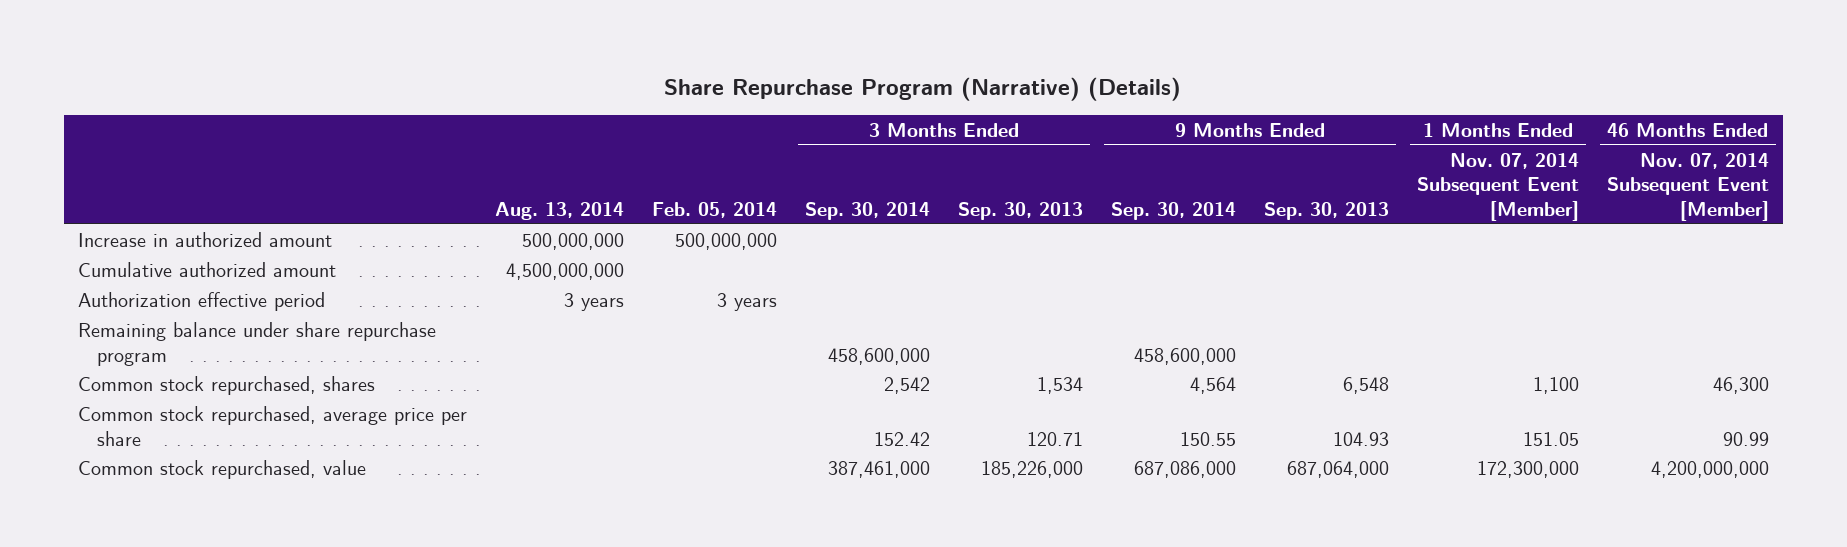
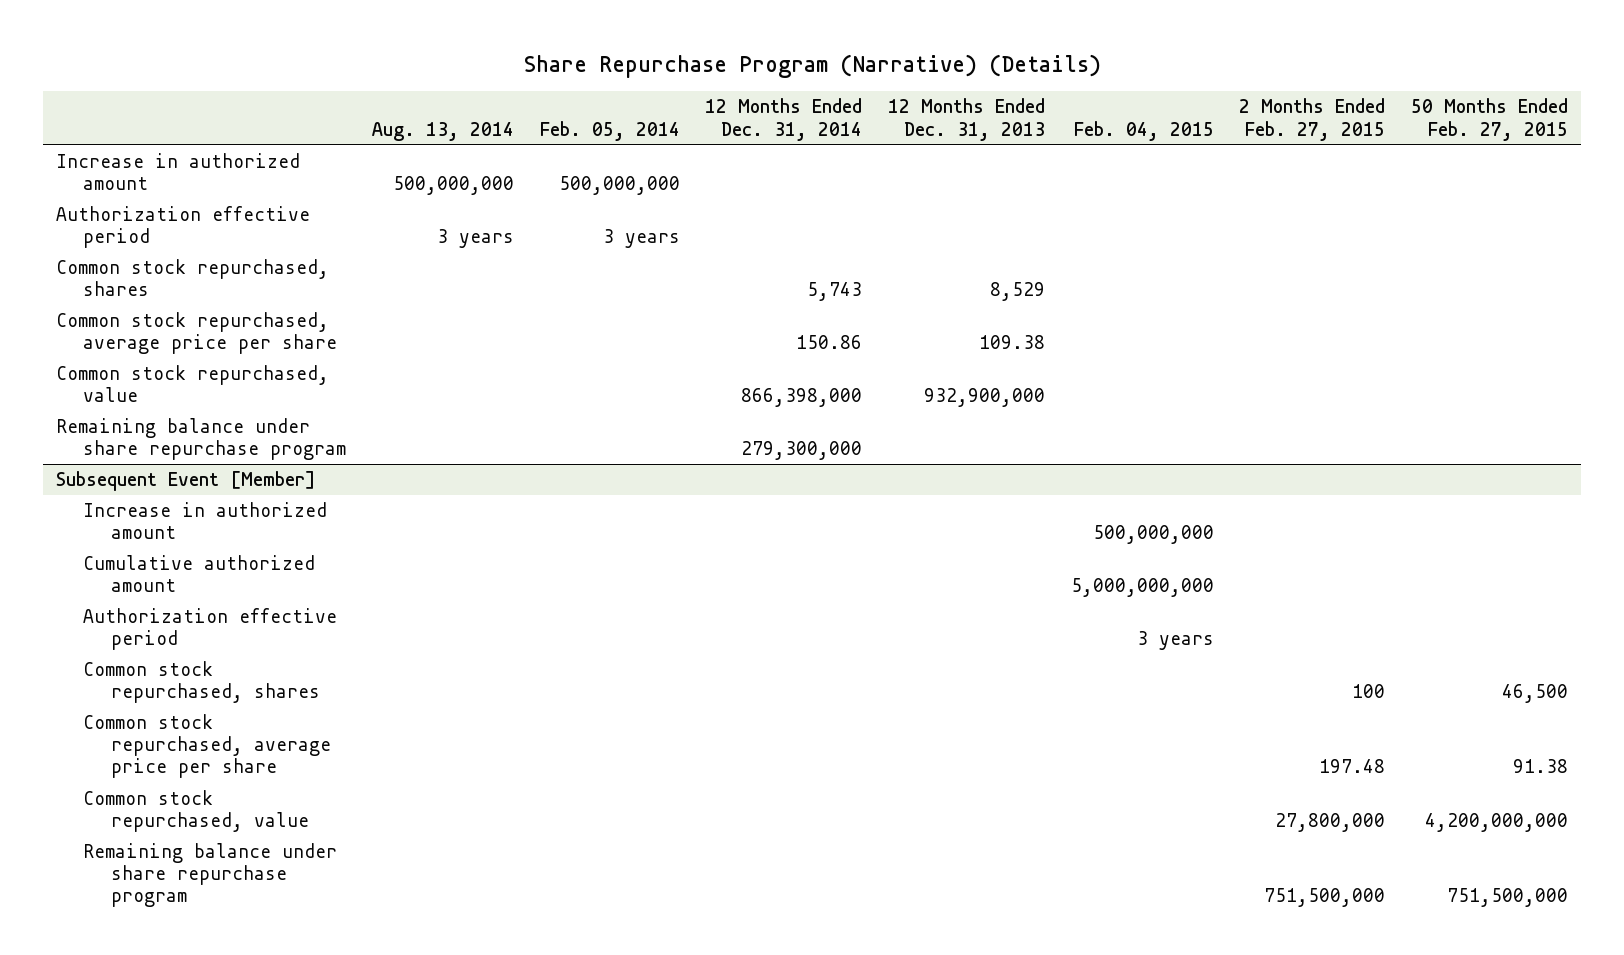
- | Aug. 13, 2014 | Feb. 05, 2014 | 3 Months Ended Sep. 30, 2014 | 3 Months Ended Sep. 30, 2013 | 9 Months Ended Sep. 30, 2014 | 9 Months Ended Sep. 30, 2013 | 1 Months Ended Nov. 07, 2014 Subsequent Event [Member] | 46 Months Ended Nov. 07, 2014 Subsequent Event [Member]
+ | Aug. 13, 2014 | Feb. 05, 2014 | 12 Months Ended Dec. 31, 2014 | 12 Months Ended Dec. 31, 2013 | Feb. 04, 2015 | 2 Months Ended Feb. 27, 2015 | 50 Months Ended Feb. 27, 2015
- Cumulative authorized amount | 4,500,000,000 | | | | | | |
moved down: Remaining balance under share repurchase program | | | 279,300,000 | | | |
+ Subsequent Event [Member]
+ Increase in authorized amount | | | | | 500,000,000 | |
+ Cumulative authorized amount | | | | | 5,000,000,000 | |
+ Authorization effective period | | | | | 3 years | |
+ Common stock repurchased, shares | | | | | | 100 | 46,500
+ Common stock repurchased, average price per share | | | | | | 197.48 | 91.38
+ Common stock repurchased, value | | | | | | 27,800,000 | 4,200,000,000
+ Remaining balance under share repurchase program | | | | | | 751,500,000 | 751,500,000

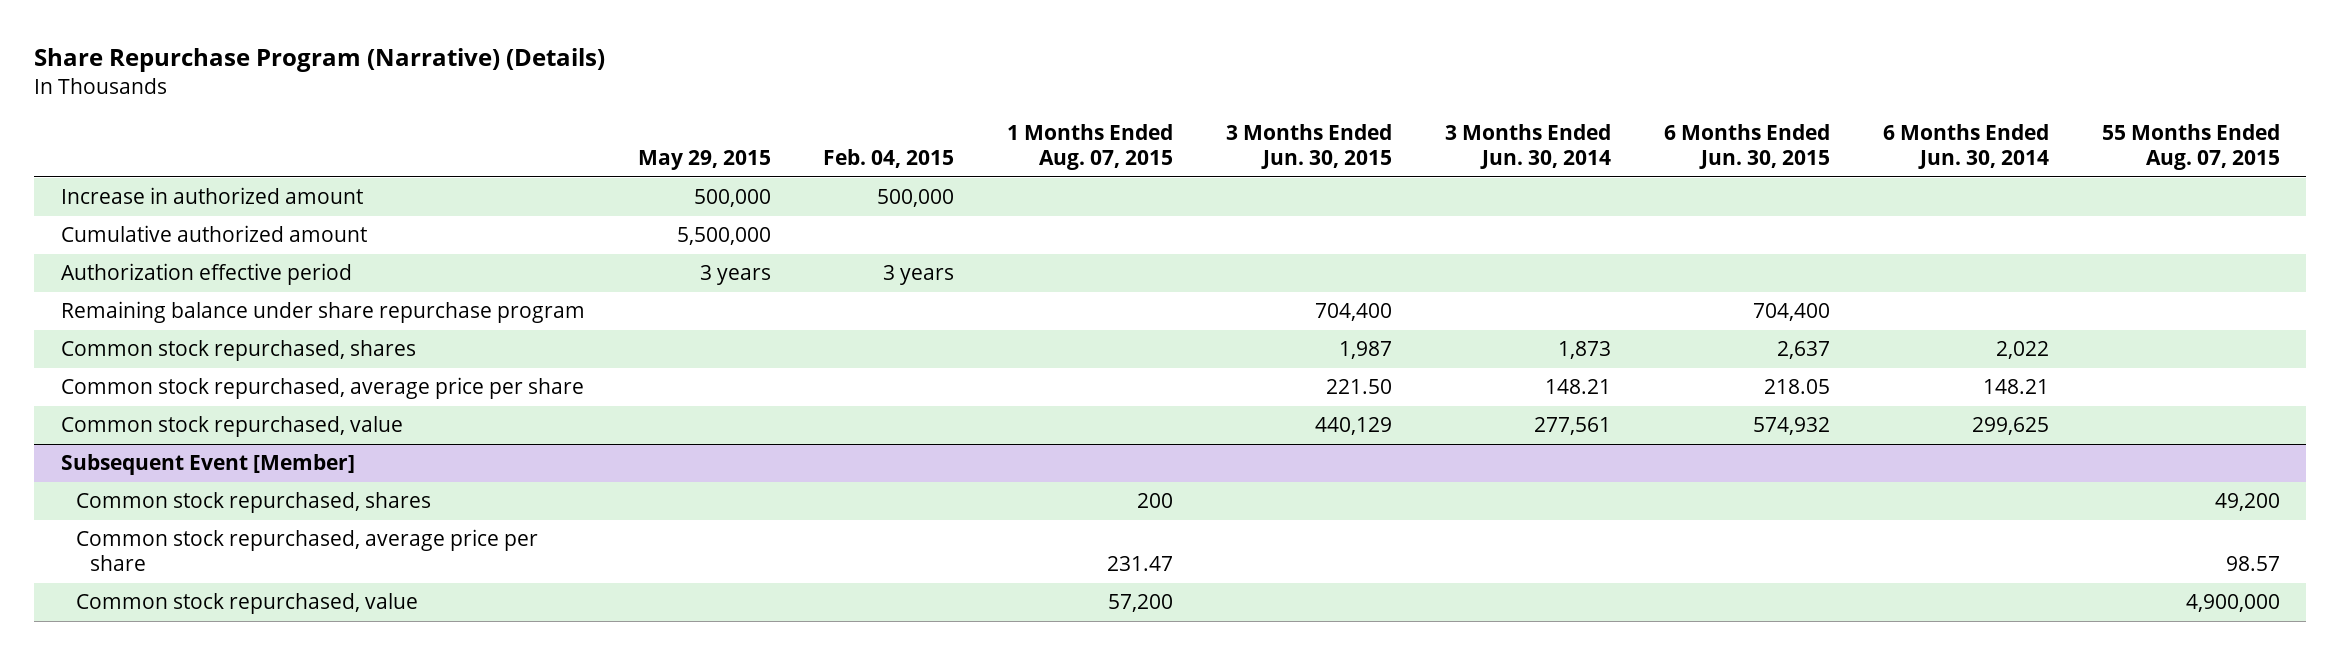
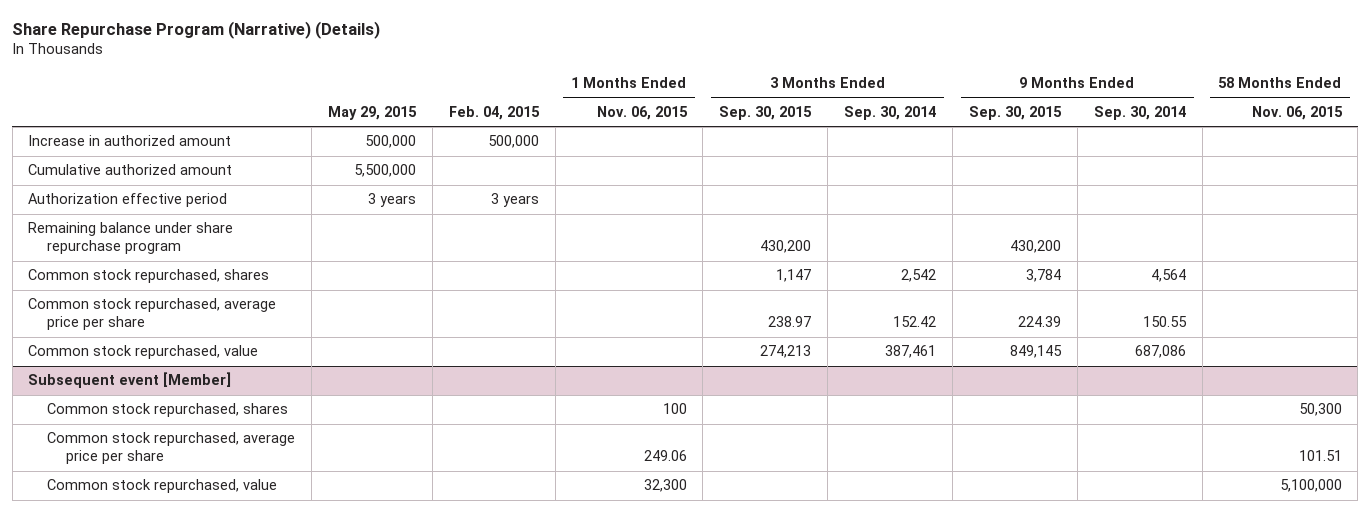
- | May 29, 2015 | Feb. 04, 2015 | 1 Months Ended Aug. 07, 2015 | 3 Months Ended Jun. 30, 2015 | 3 Months Ended Jun. 30, 2014 | 6 Months Ended Jun. 30, 2015 | 6 Months Ended Jun. 30, 2014 | 55 Months Ended Aug. 07, 2015
+ | May 29, 2015 | Feb. 04, 2015 | 1 Months Ended Nov. 06, 2015 | 3 Months Ended Sep. 30, 2015 | 3 Months Ended Sep. 30, 2014 | 9 Months Ended Sep. 30, 2015 | 9 Months Ended Sep. 30, 2014 | 58 Months Ended Nov. 06, 2015
- Subsequent Event [Member]
+ Subsequent event [Member]

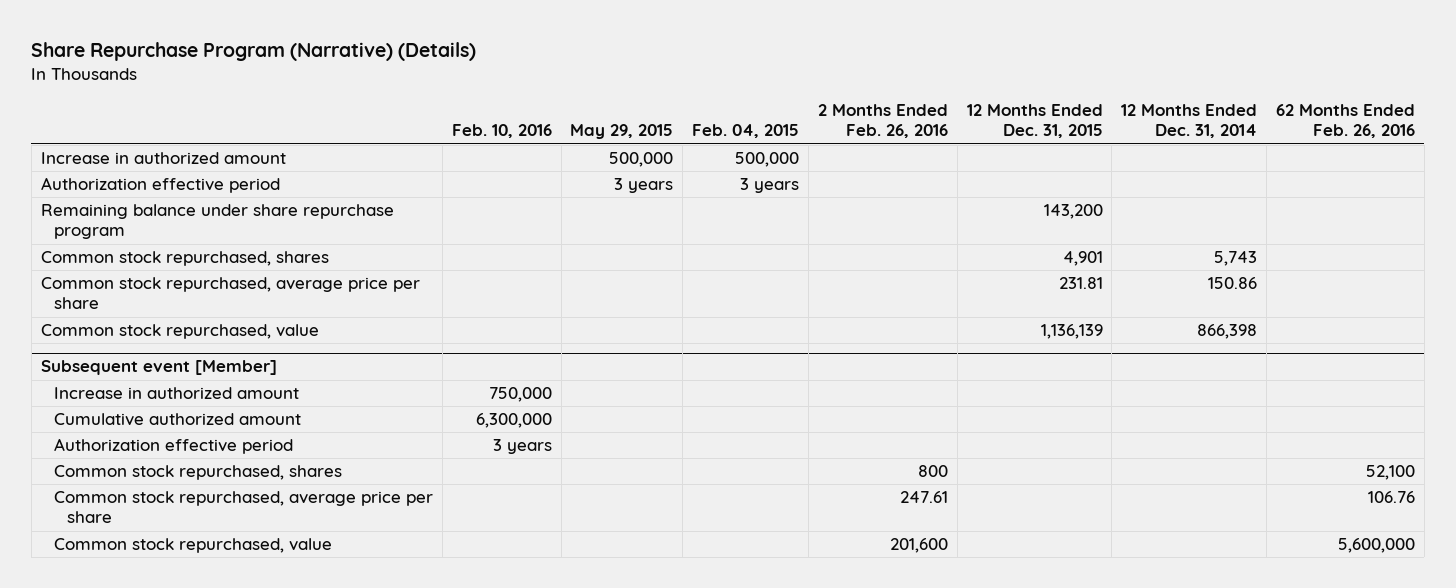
- | May 29, 2015 | Feb. 04, 2015 | 1 Months Ended Nov. 06, 2015 | 3 Months Ended Sep. 30, 2015 | 3 Months Ended Sep. 30, 2014 | 9 Months Ended Sep. 30, 2015 | 9 Months Ended Sep. 30, 2014 | 58 Months Ended Nov. 06, 2015
+ | Feb. 10, 2016 | May 29, 2015 | Feb. 04, 2015 | 2 Months Ended Feb. 26, 2016 | 12 Months Ended Dec. 31, 2015 | 12 Months Ended Dec. 31, 2014 | 62 Months Ended Feb. 26, 2016
- Cumulative authorized amount | 5,500,000 | | | | | | |
@ Subsequent event [Member]
+ Increase in authorized amount | 750,000 | | | | | |
+ Cumulative authorized amount | 6,300,000 | | | | | |
+ Authorization effective period | 3 years | | | | | |

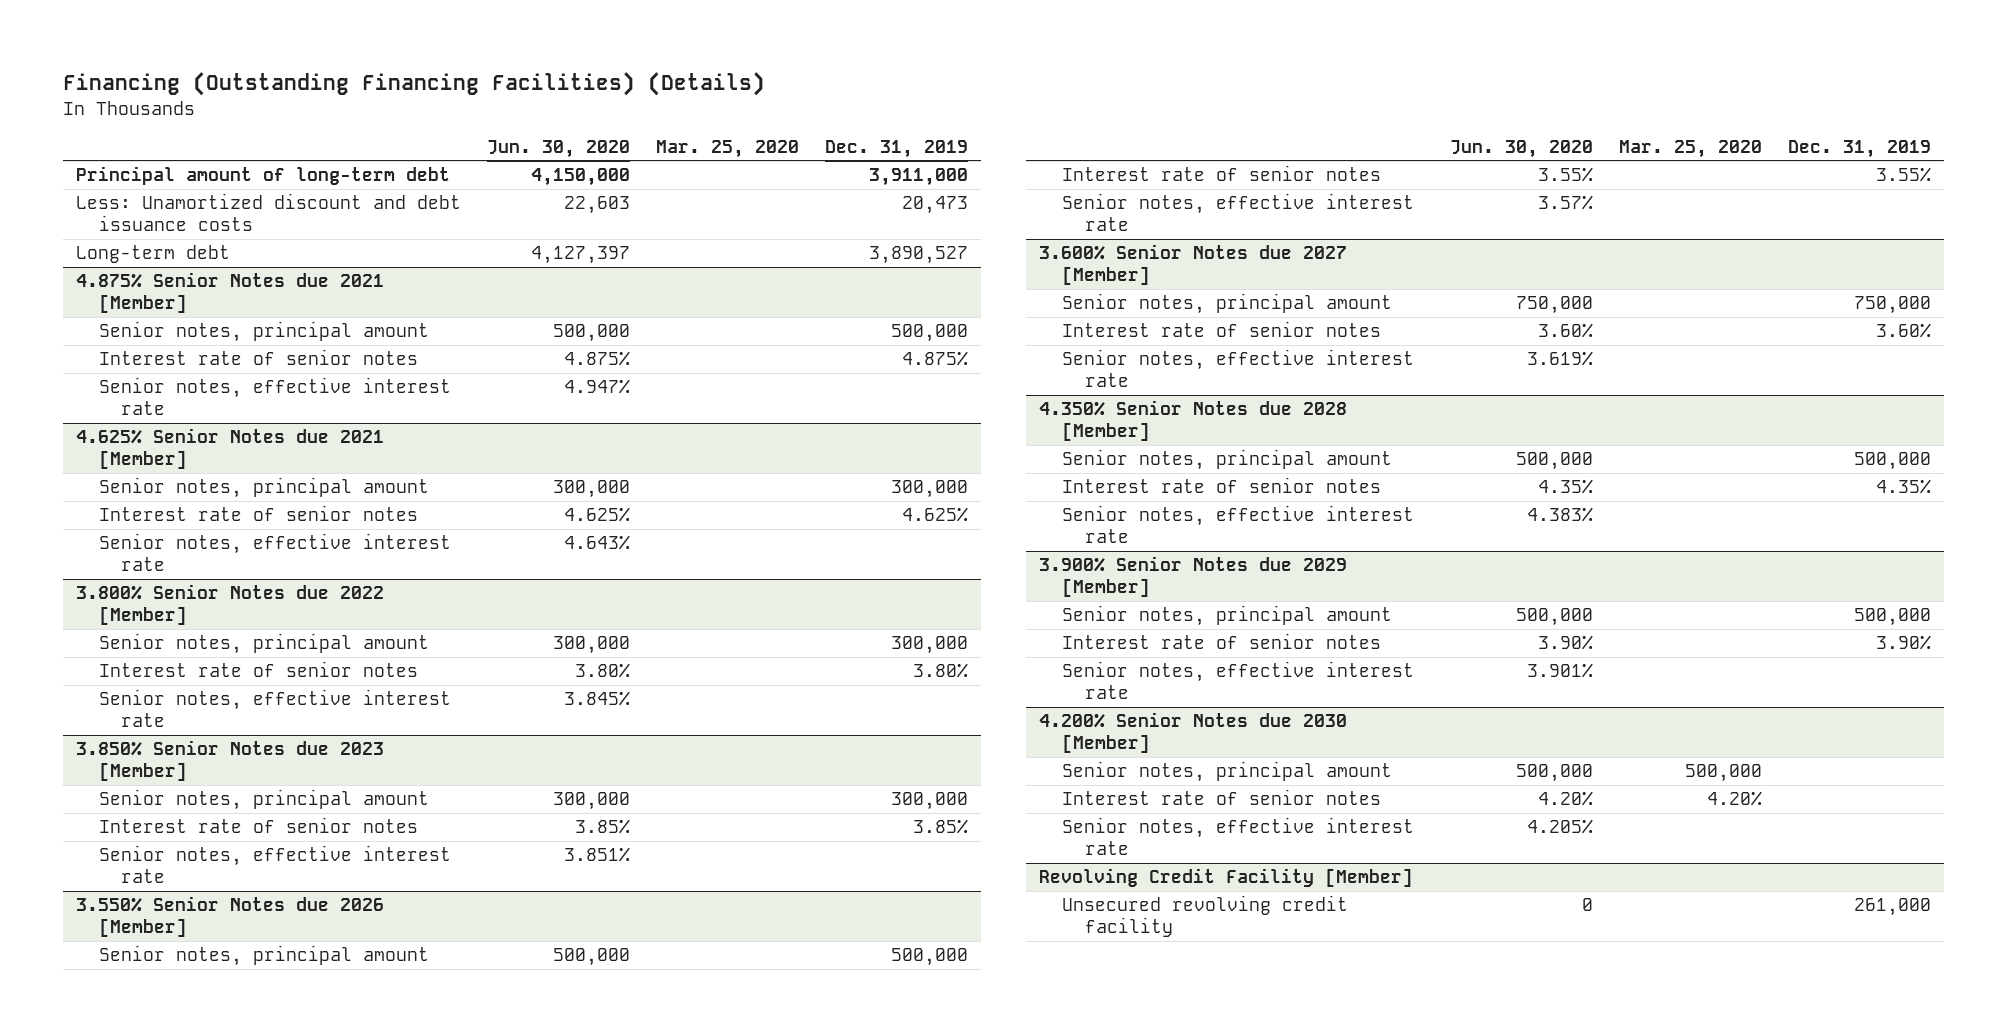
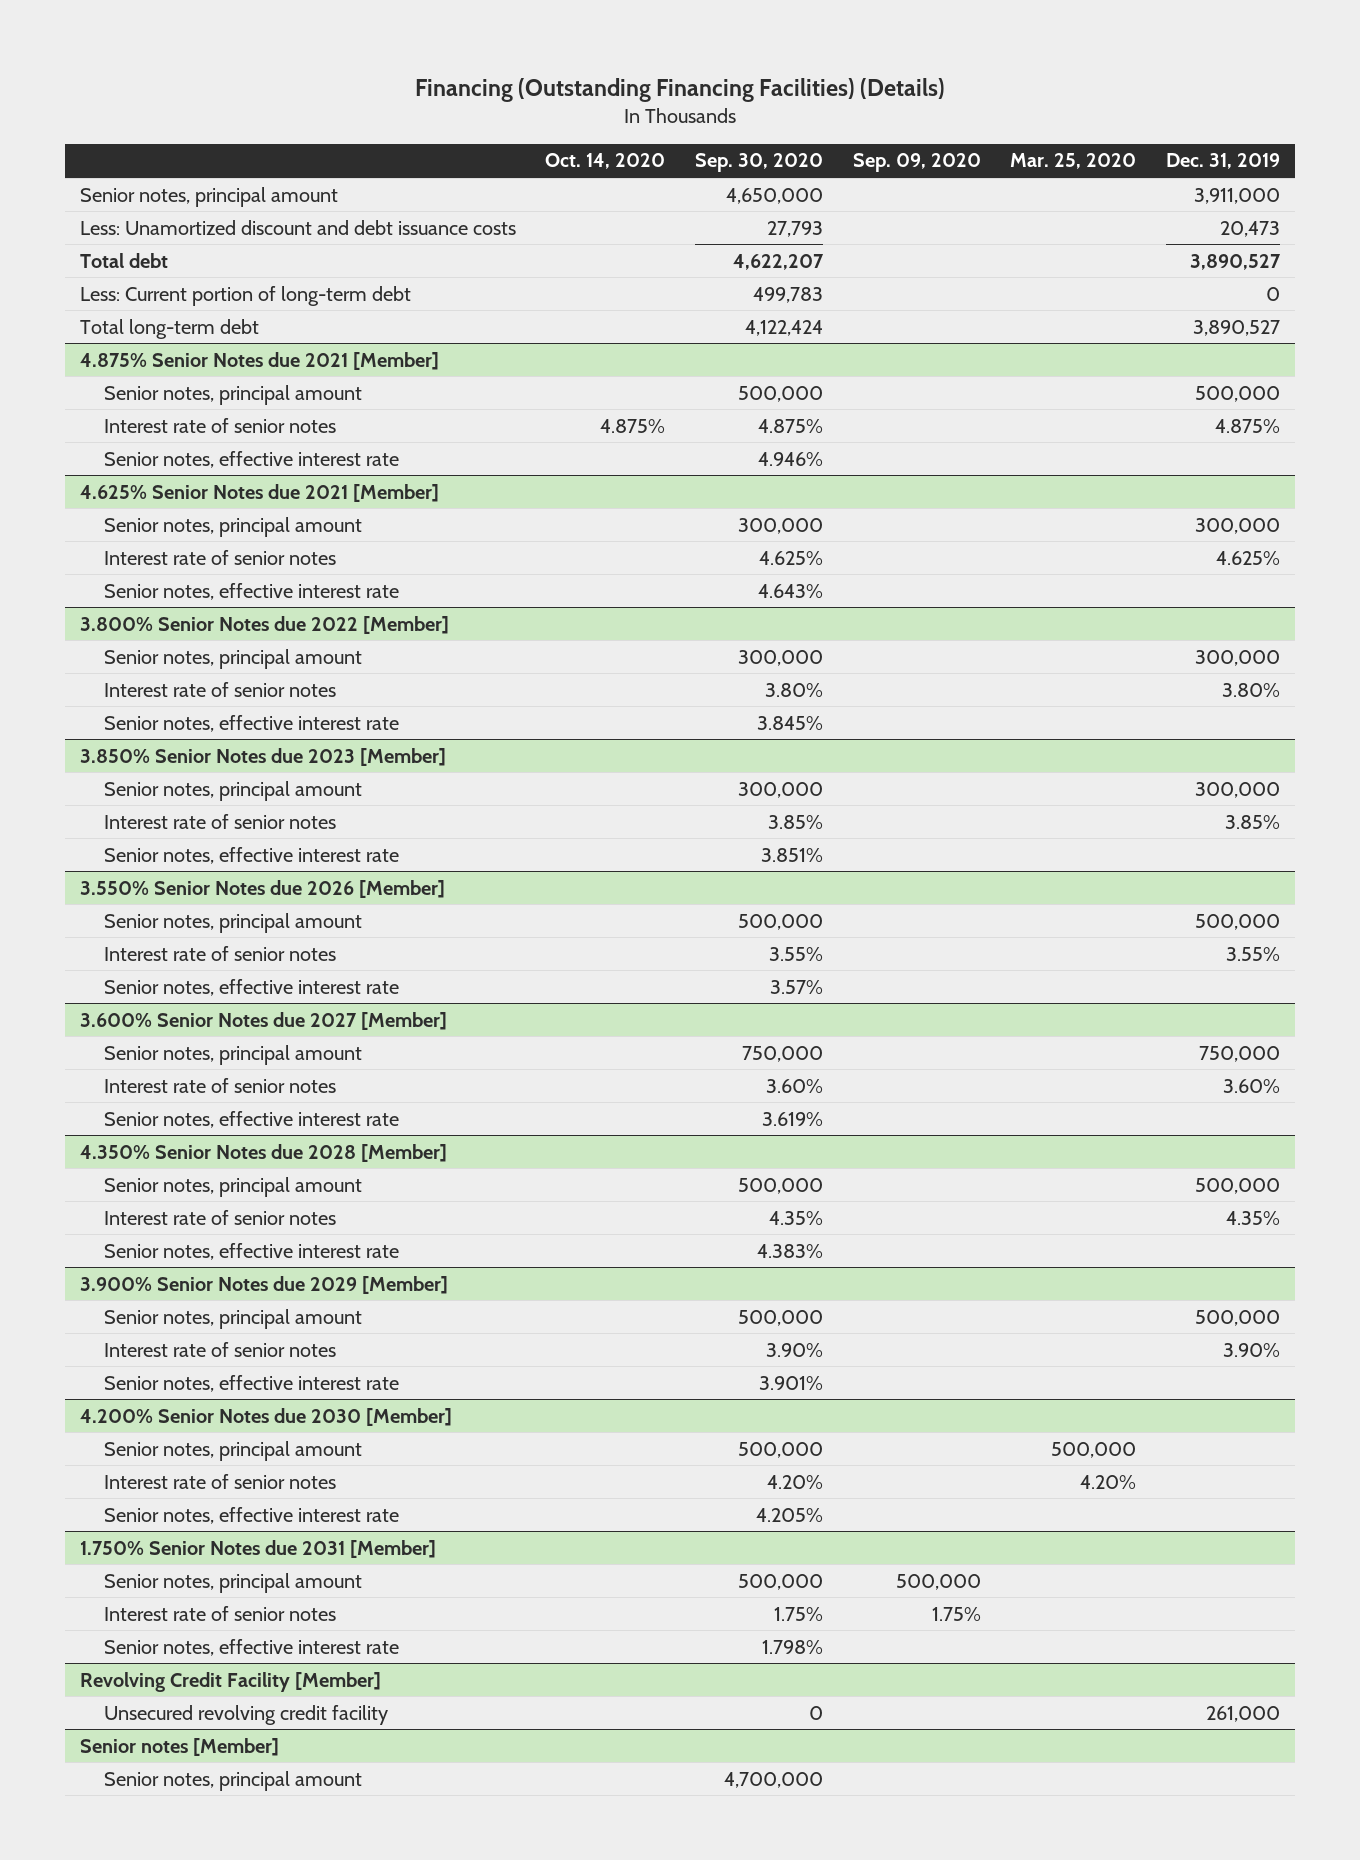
- | Jun. 30, 2020 | Mar. 25, 2020 | Dec. 31, 2019
+ | Oct. 14, 2020 | Sep. 30, 2020 | Sep. 09, 2020 | Mar. 25, 2020 | Dec. 31, 2019
- Principal amount of long-term debt | 4,150,000 | | 3,911,000
+ Senior notes, principal amount | | 4,650,000 | | | 3,911,000
- Long-term debt | 4,127,397 | | 3,890,527
+ Total debt | | 4,622,207 | | | 3,890,527
+ Less: Current portion of long-term debt | | 499,783 | | | 0
+ Total long-term debt | | 4,122,424 | | | 3,890,527
+ 1.750% Senior Notes due 2031 [Member]
+ Senior notes, principal amount | | 500,000 | 500,000 | |
+ Interest rate of senior notes | | 1.75% | 1.75% | |
+ Senior notes, effective interest rate | | 1.798% | | |
+ Senior notes [Member]
+ Senior notes, principal amount | | 4,700,000 | | |

